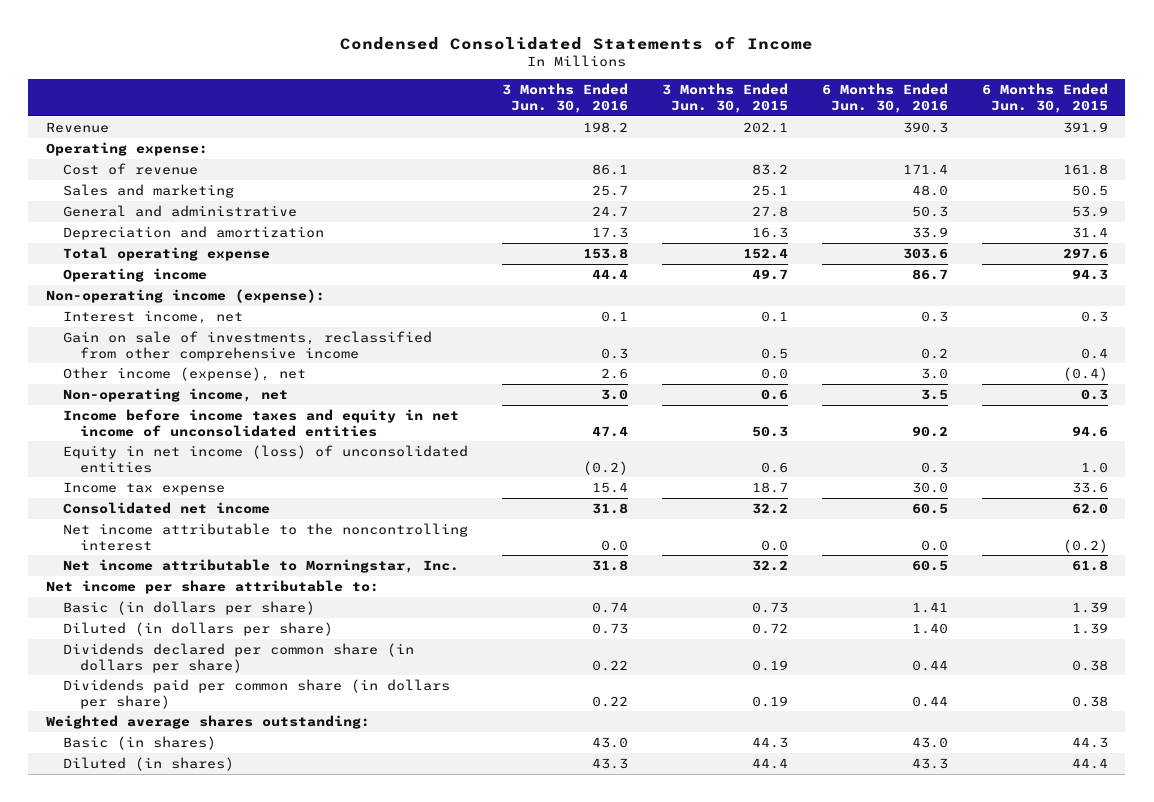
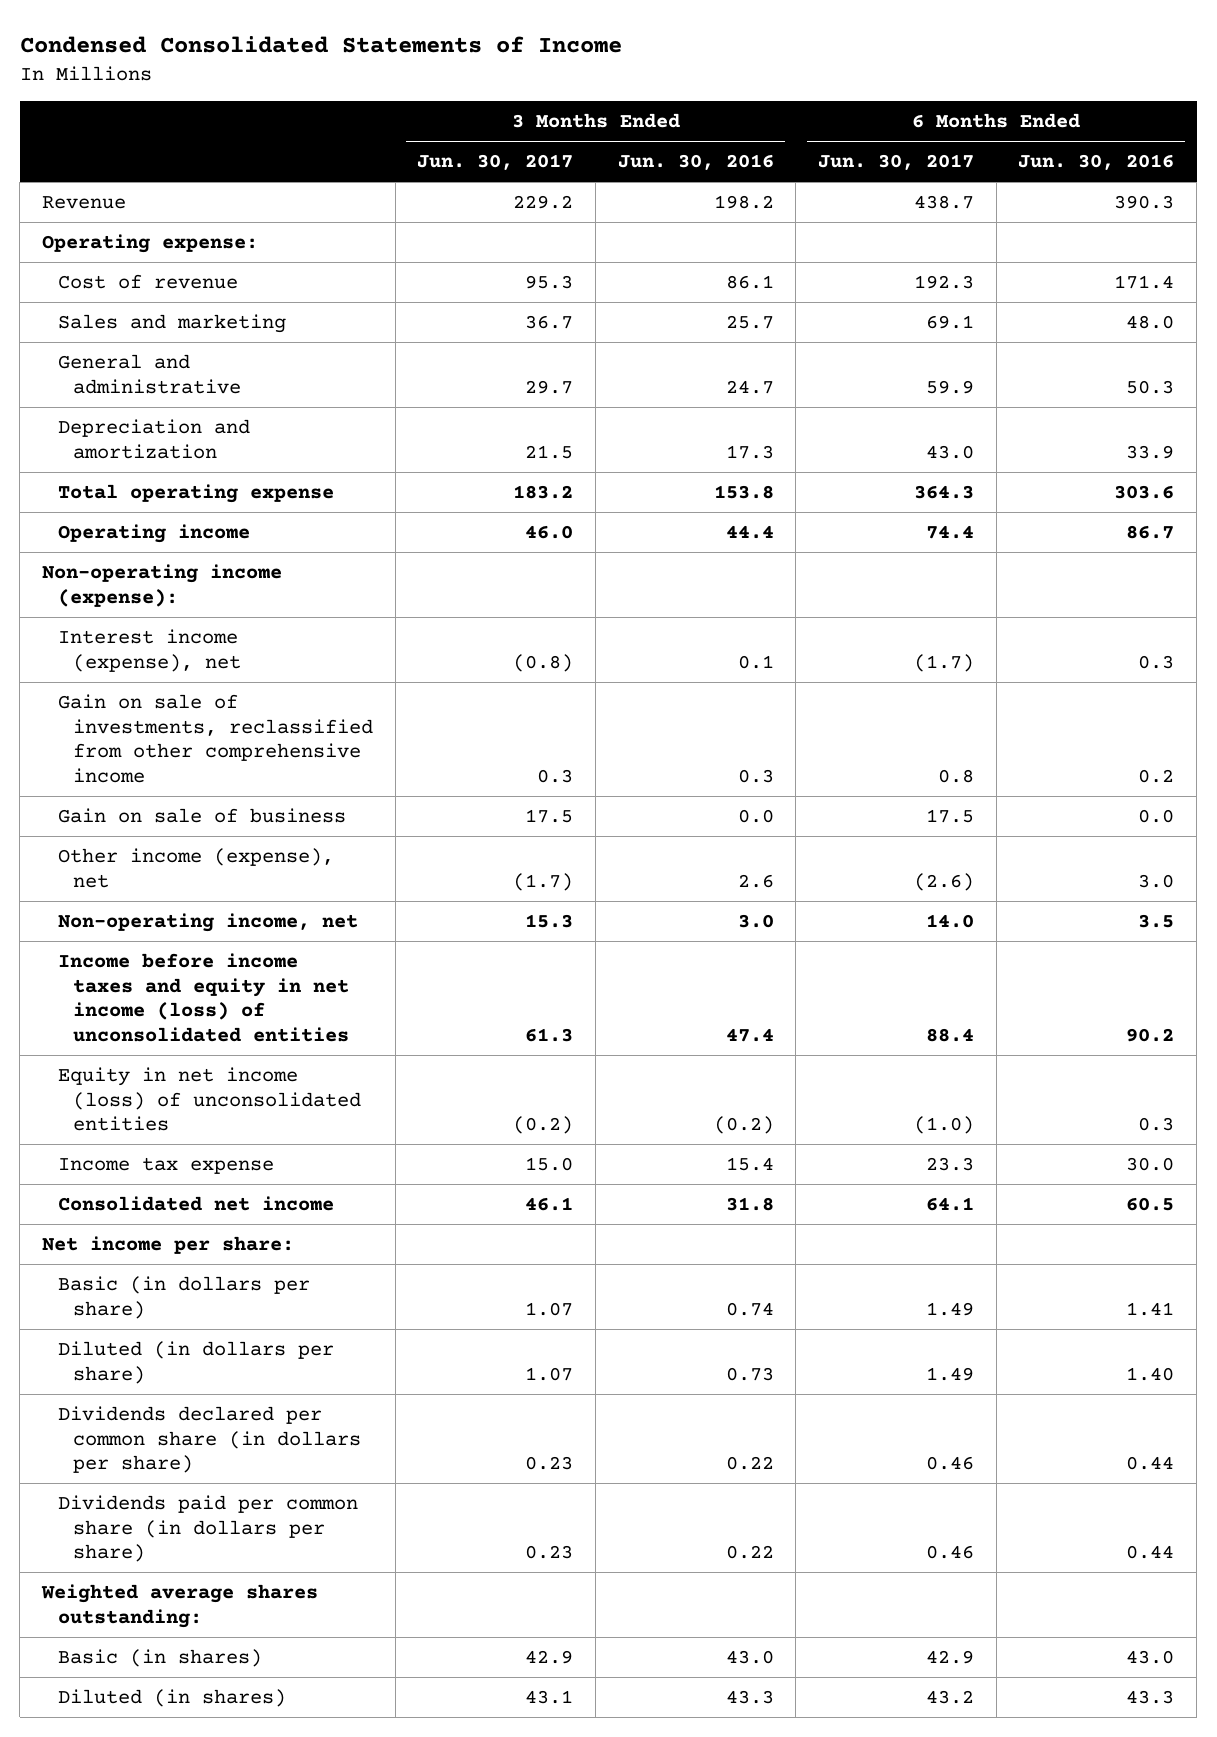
- | 3 Months Ended Jun. 30, 2016 | 3 Months Ended Jun. 30, 2015 | 6 Months Ended Jun. 30, 2016 | 6 Months Ended Jun. 30, 2015
+ | 3 Months Ended Jun. 30, 2017 | 3 Months Ended Jun. 30, 2016 | 6 Months Ended Jun. 30, 2017 | 6 Months Ended Jun. 30, 2016
- Interest income, net | 0.1 | 0.1 | 0.3 | 0.3
+ Interest income (expense), net | (0.8) | 0.1 | (1.7) | 0.3
+ Gain on sale of business | 17.5 | 0.0 | 17.5 | 0.0
- Income before income taxes and equity in net income of unconsolidated entities | 47.4 | 50.3 | 90.2 | 94.6
+ Income before income taxes and equity in net income (loss) of unconsolidated entities | 61.3 | 47.4 | 88.4 | 90.2
- Net income attributable to the noncontrolling interest | 0.0 | 0.0 | 0.0 | (0.2)
- Net income attributable to Morningstar, Inc. | 31.8 | 32.2 | 60.5 | 61.8
- Net income per share attributable to:
+ Net income per share:

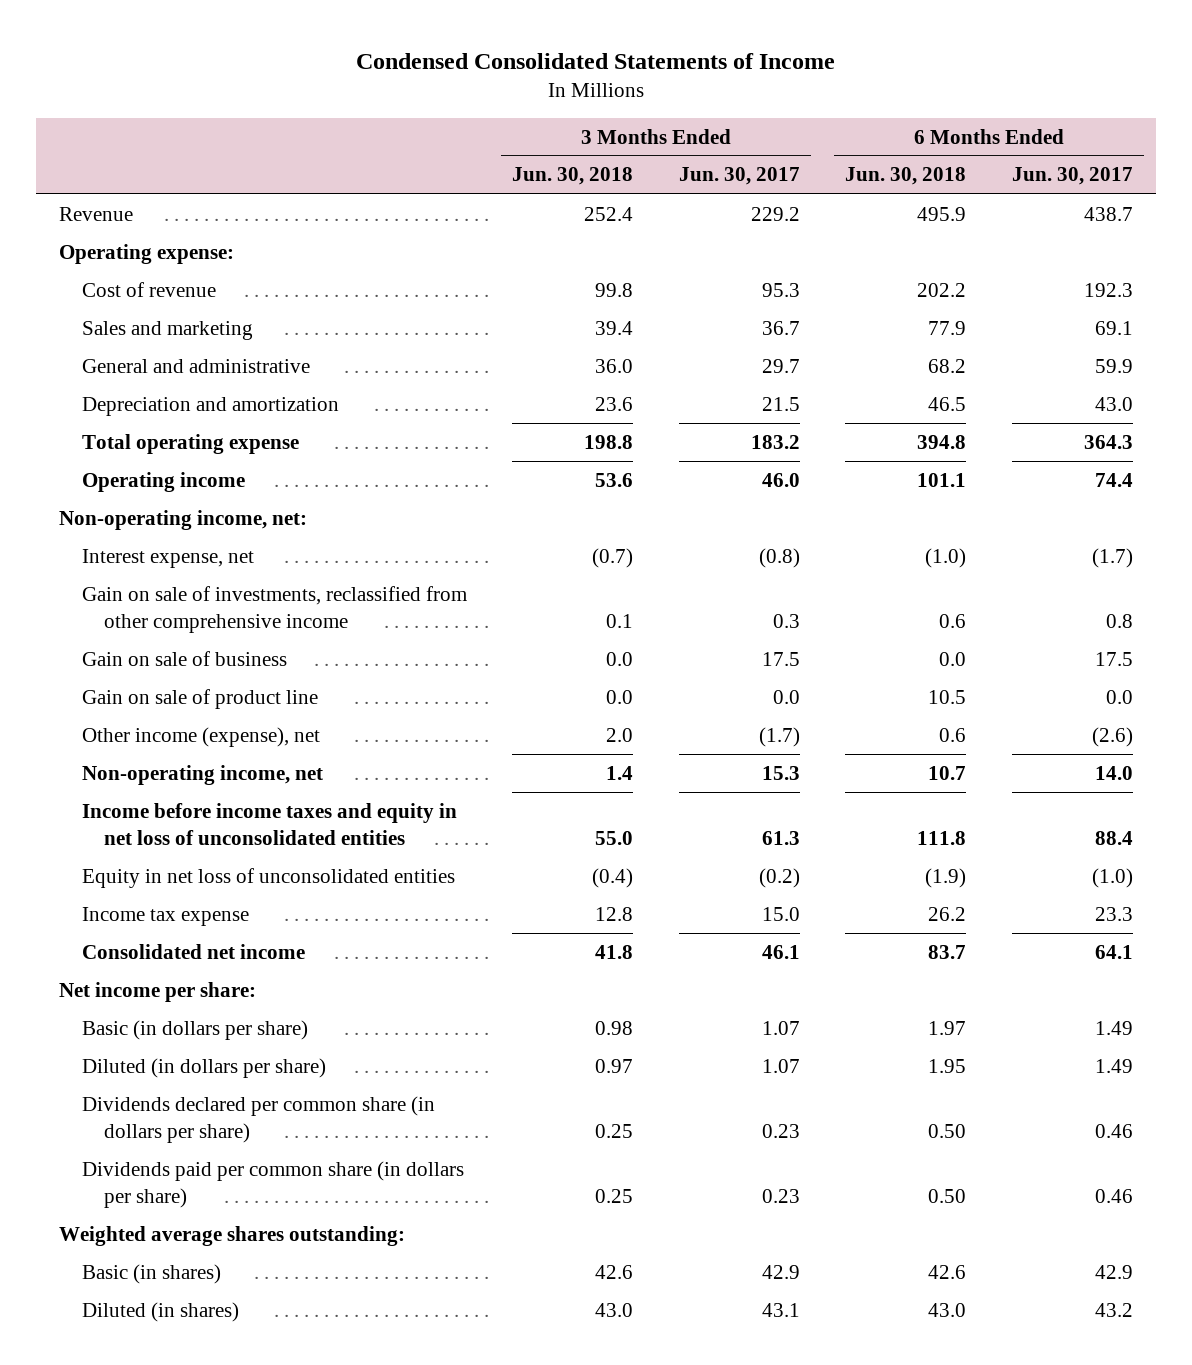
- | 3 Months Ended Jun. 30, 2017 | 3 Months Ended Jun. 30, 2016 | 6 Months Ended Jun. 30, 2017 | 6 Months Ended Jun. 30, 2016
+ | 3 Months Ended Jun. 30, 2018 | 3 Months Ended Jun. 30, 2017 | 6 Months Ended Jun. 30, 2018 | 6 Months Ended Jun. 30, 2017
- Non-operating income (expense):
- Interest income (expense), net | (0.8) | 0.1 | (1.7) | 0.3
+ Non-operating income, net:
+ Interest expense, net | (0.7) | (0.8) | (1.0) | (1.7)
+ Gain on sale of product line | 0.0 | 0.0 | 10.5 | 0.0
- Income before income taxes and equity in net income (loss) of unconsolidated entities | 61.3 | 47.4 | 88.4 | 90.2
- Equity in net income (loss) of unconsolidated entities | (0.2) | (0.2) | (1.0) | 0.3
+ Income before income taxes and equity in net loss of unconsolidated entities | 55.0 | 61.3 | 111.8 | 88.4
+ Equity in net loss of unconsolidated entities | (0.4) | (0.2) | (1.9) | (1.0)

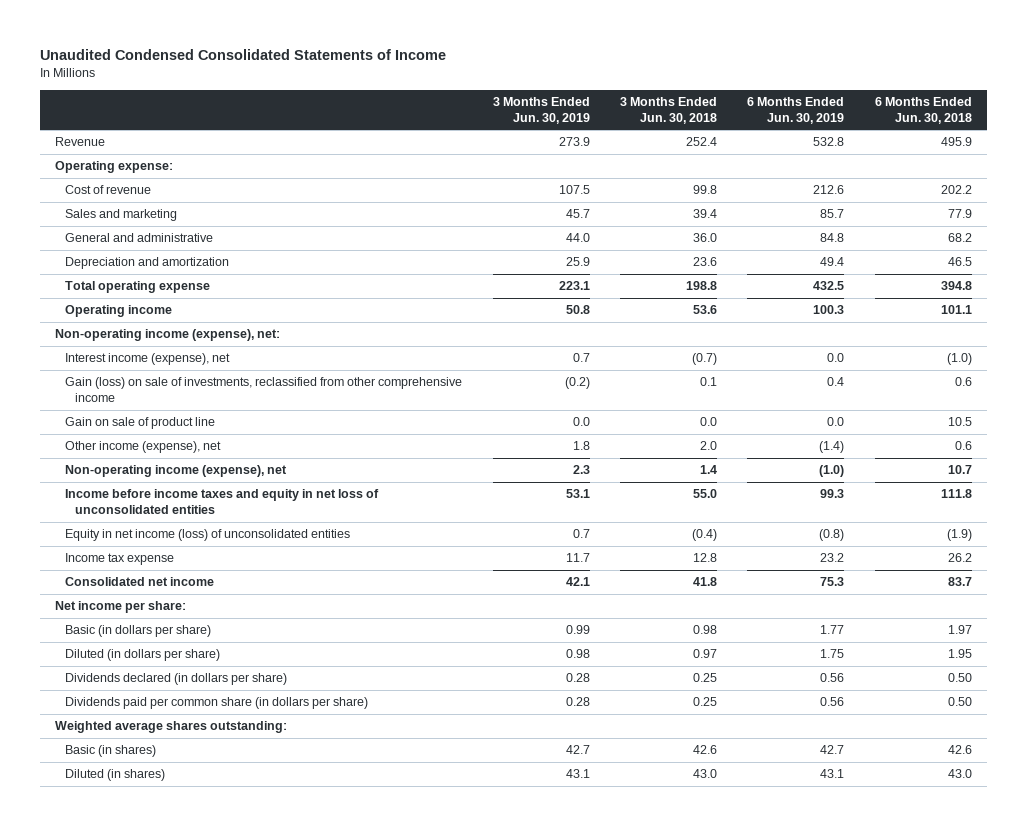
- Condensed Consolidated Statements of Income
+ Unaudited Condensed Consolidated Statements of Income
- | 3 Months Ended Jun. 30, 2018 | 3 Months Ended Jun. 30, 2017 | 6 Months Ended Jun. 30, 2018 | 6 Months Ended Jun. 30, 2017
+ | 3 Months Ended Jun. 30, 2019 | 3 Months Ended Jun. 30, 2018 | 6 Months Ended Jun. 30, 2019 | 6 Months Ended Jun. 30, 2018
- Non-operating income, net:
- Interest expense, net | (0.7) | (0.8) | (1.0) | (1.7)
- Gain on sale of investments, reclassified from other comprehensive income | 0.1 | 0.3 | 0.6 | 0.8
- Gain on sale of business | 0.0 | 17.5 | 0.0 | 17.5
+ Non-operating income (expense), net:
+ Interest income (expense), net | 0.7 | (0.7) | 0.0 | (1.0)
+ Gain (loss) on sale of investments, reclassified from other comprehensive income | (0.2) | 0.1 | 0.4 | 0.6
- Non-operating income, net | 1.4 | 15.3 | 10.7 | 14.0
+ Non-operating income (expense), net | 2.3 | 1.4 | (1.0) | 10.7
- Equity in net loss of unconsolidated entities | (0.4) | (0.2) | (1.9) | (1.0)
+ Equity in net income (loss) of unconsolidated entities | 0.7 | (0.4) | (0.8) | (1.9)
- Dividends declared per common share (in dollars per share) | 0.25 | 0.23 | 0.50 | 0.46
+ Dividends declared (in dollars per share) | 0.28 | 0.25 | 0.56 | 0.50

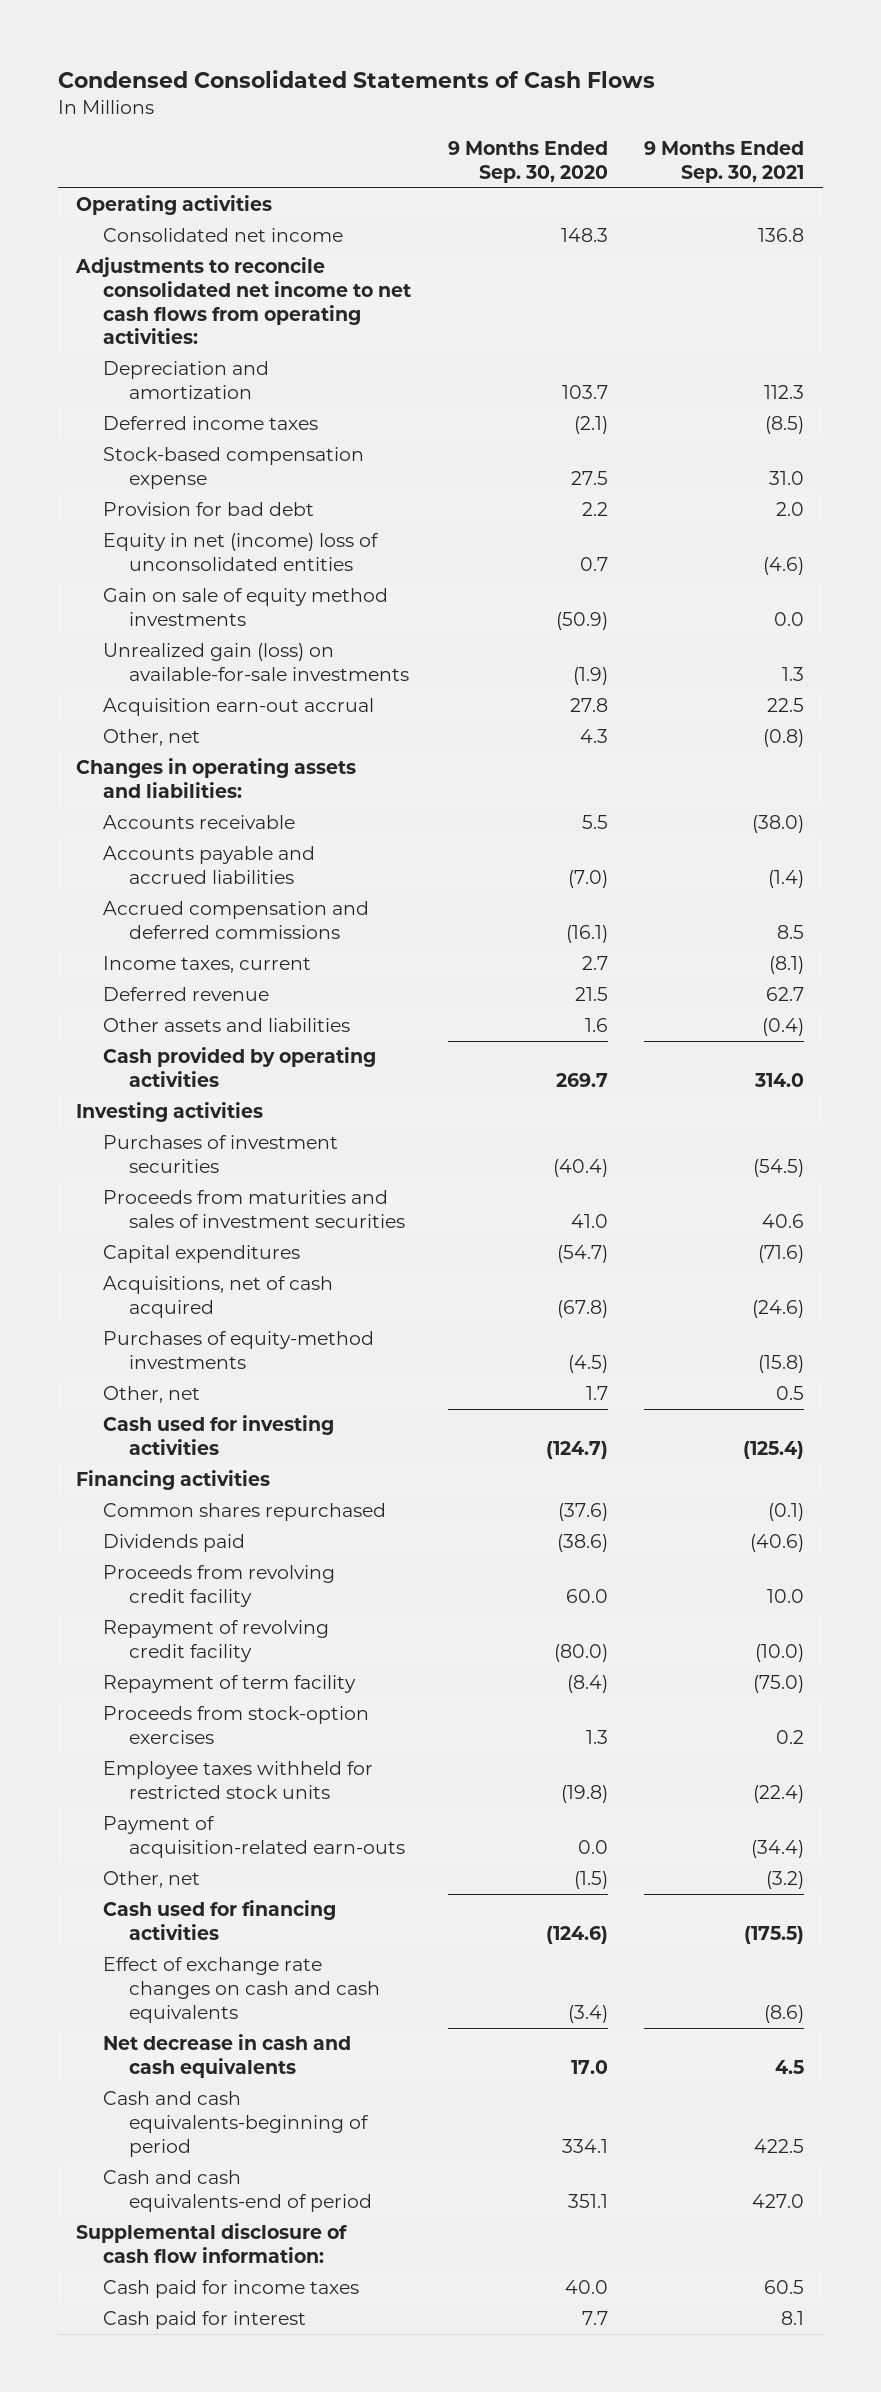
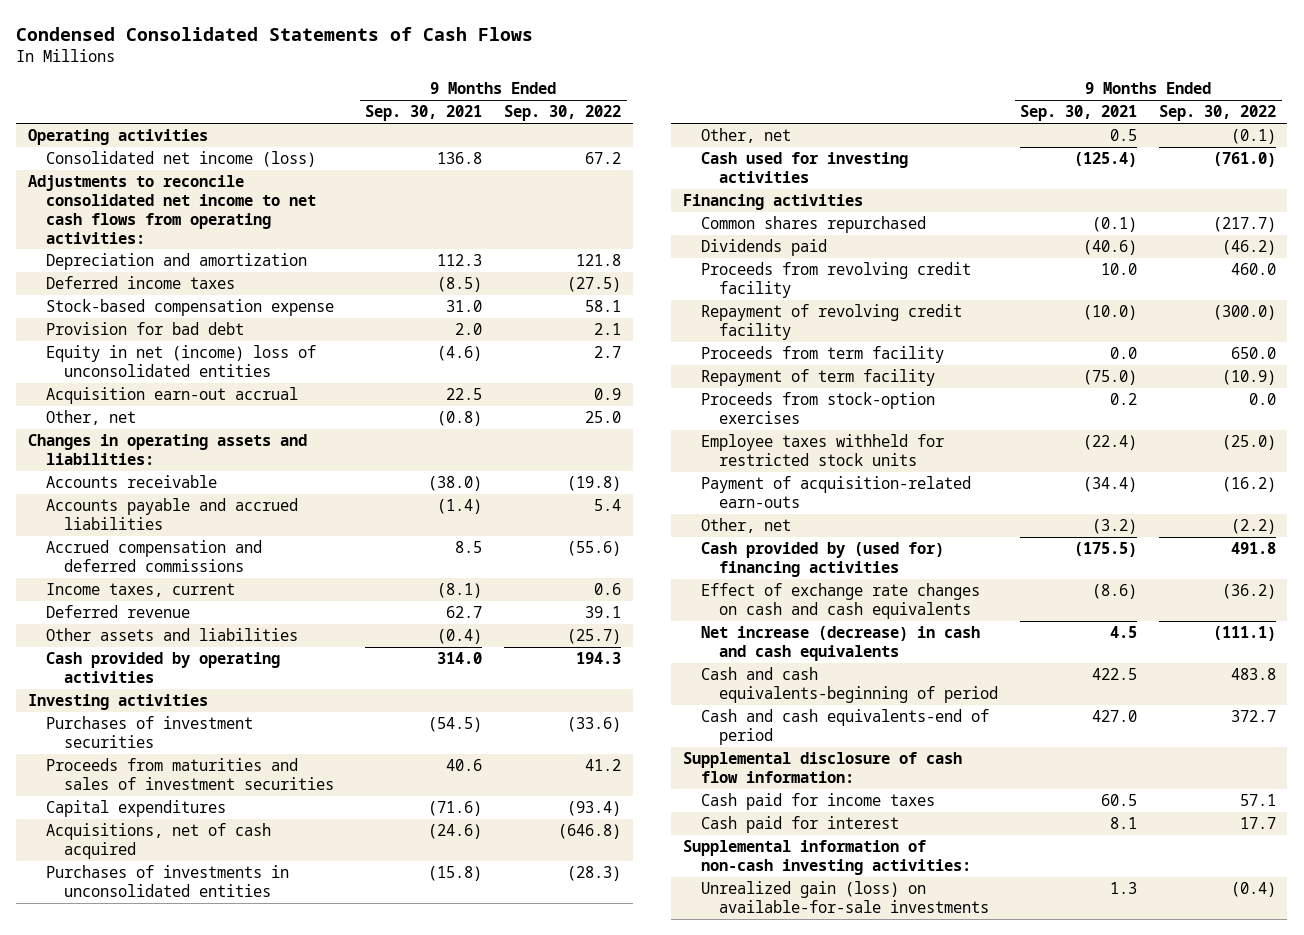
- | 9 Months Ended Sep. 30, 2020 | 9 Months Ended Sep. 30, 2021
+ | 9 Months Ended Sep. 30, 2021 | 9 Months Ended Sep. 30, 2022
- Consolidated net income | 148.3 | 136.8
+ Consolidated net income (loss) | 136.8 | 67.2
- Gain on sale of equity method investments | (50.9) | 0.0
- Purchases of equity-method investments | (4.5) | (15.8)
+ Purchases of investments in unconsolidated entities | (15.8) | (28.3)
+ Proceeds from term facility | 0.0 | 650.0
- Cash used for financing activities | (124.6) | (175.5)
+ Cash provided by (used for) financing activities | (175.5) | 491.8
- Net decrease in cash and cash equivalents | 17.0 | 4.5
+ Net increase (decrease) in cash and cash equivalents | 4.5 | (111.1)
+ Supplemental information of non-cash investing activities:
moved down: Unrealized gain (loss) on available-for-sale investments | 1.3 | (0.4)

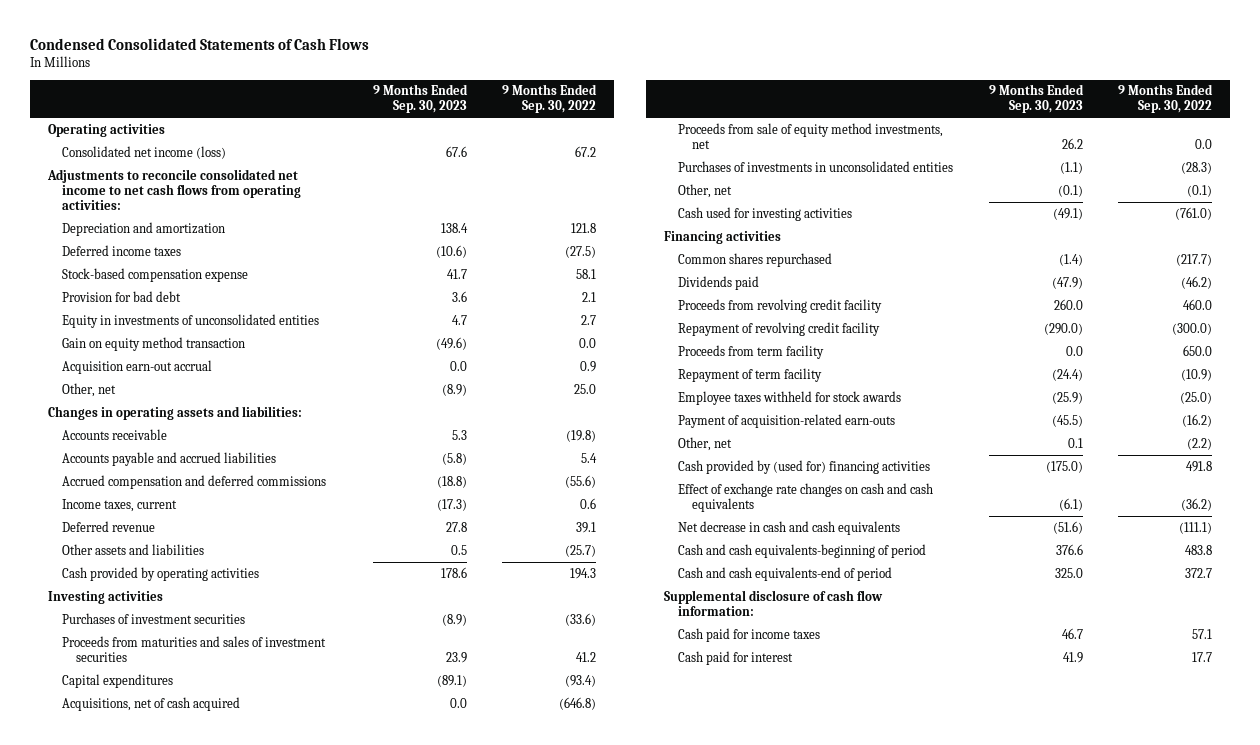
- | 9 Months Ended Sep. 30, 2021 | 9 Months Ended Sep. 30, 2022
+ | 9 Months Ended Sep. 30, 2023 | 9 Months Ended Sep. 30, 2022
- Equity in net (income) loss of unconsolidated entities | (4.6) | 2.7
+ Equity in investments of unconsolidated entities | 4.7 | 2.7
+ Gain on equity method transaction | (49.6) | 0.0
+ Proceeds from sale of equity method investments, net | 26.2 | 0.0
- Proceeds from stock-option exercises | 0.2 | 0.0
- Employee taxes withheld for restricted stock units | (22.4) | (25.0)
+ Employee taxes withheld for stock awards | (25.9) | (25.0)
- Net increase (decrease) in cash and cash equivalents | 4.5 | (111.1)
+ Net decrease in cash and cash equivalents | (51.6) | (111.1)
- Supplemental information of non-cash investing activities:
- Unrealized gain (loss) on available-for-sale investments | 1.3 | (0.4)

